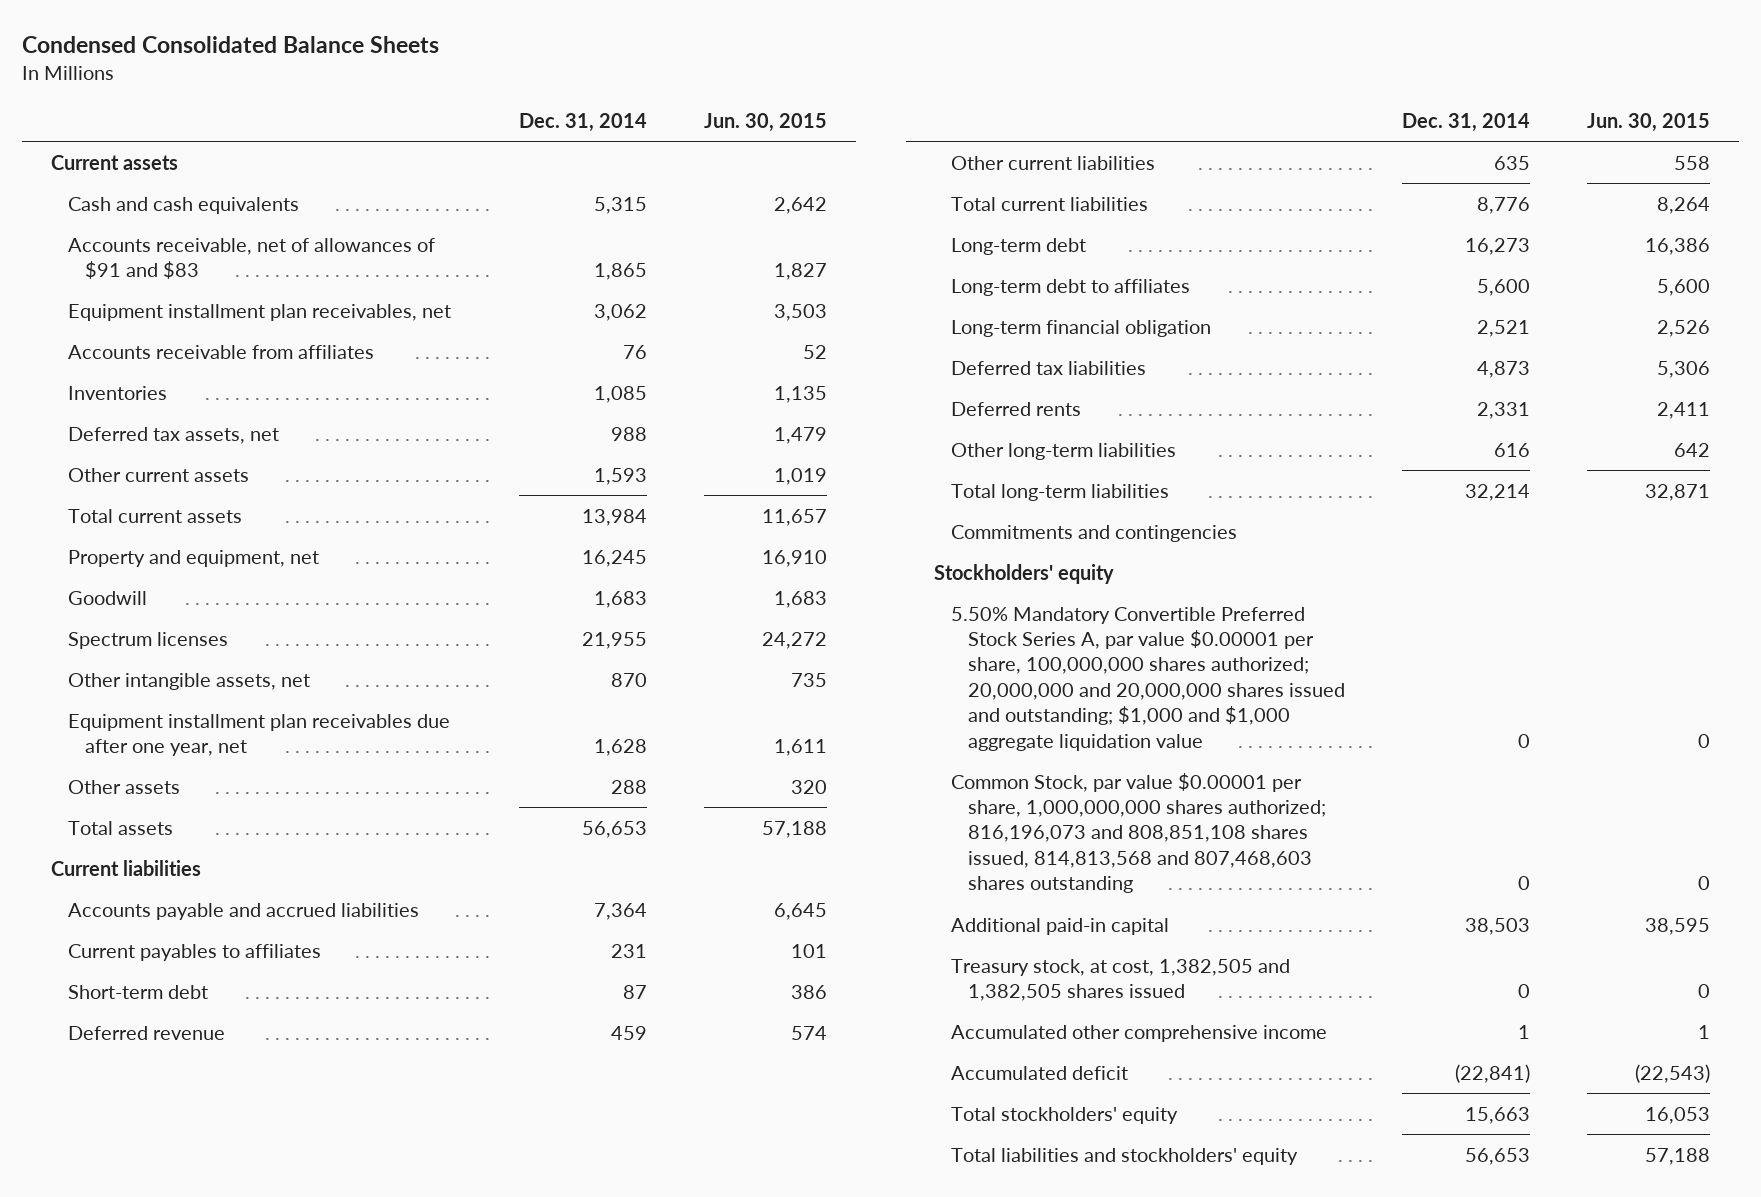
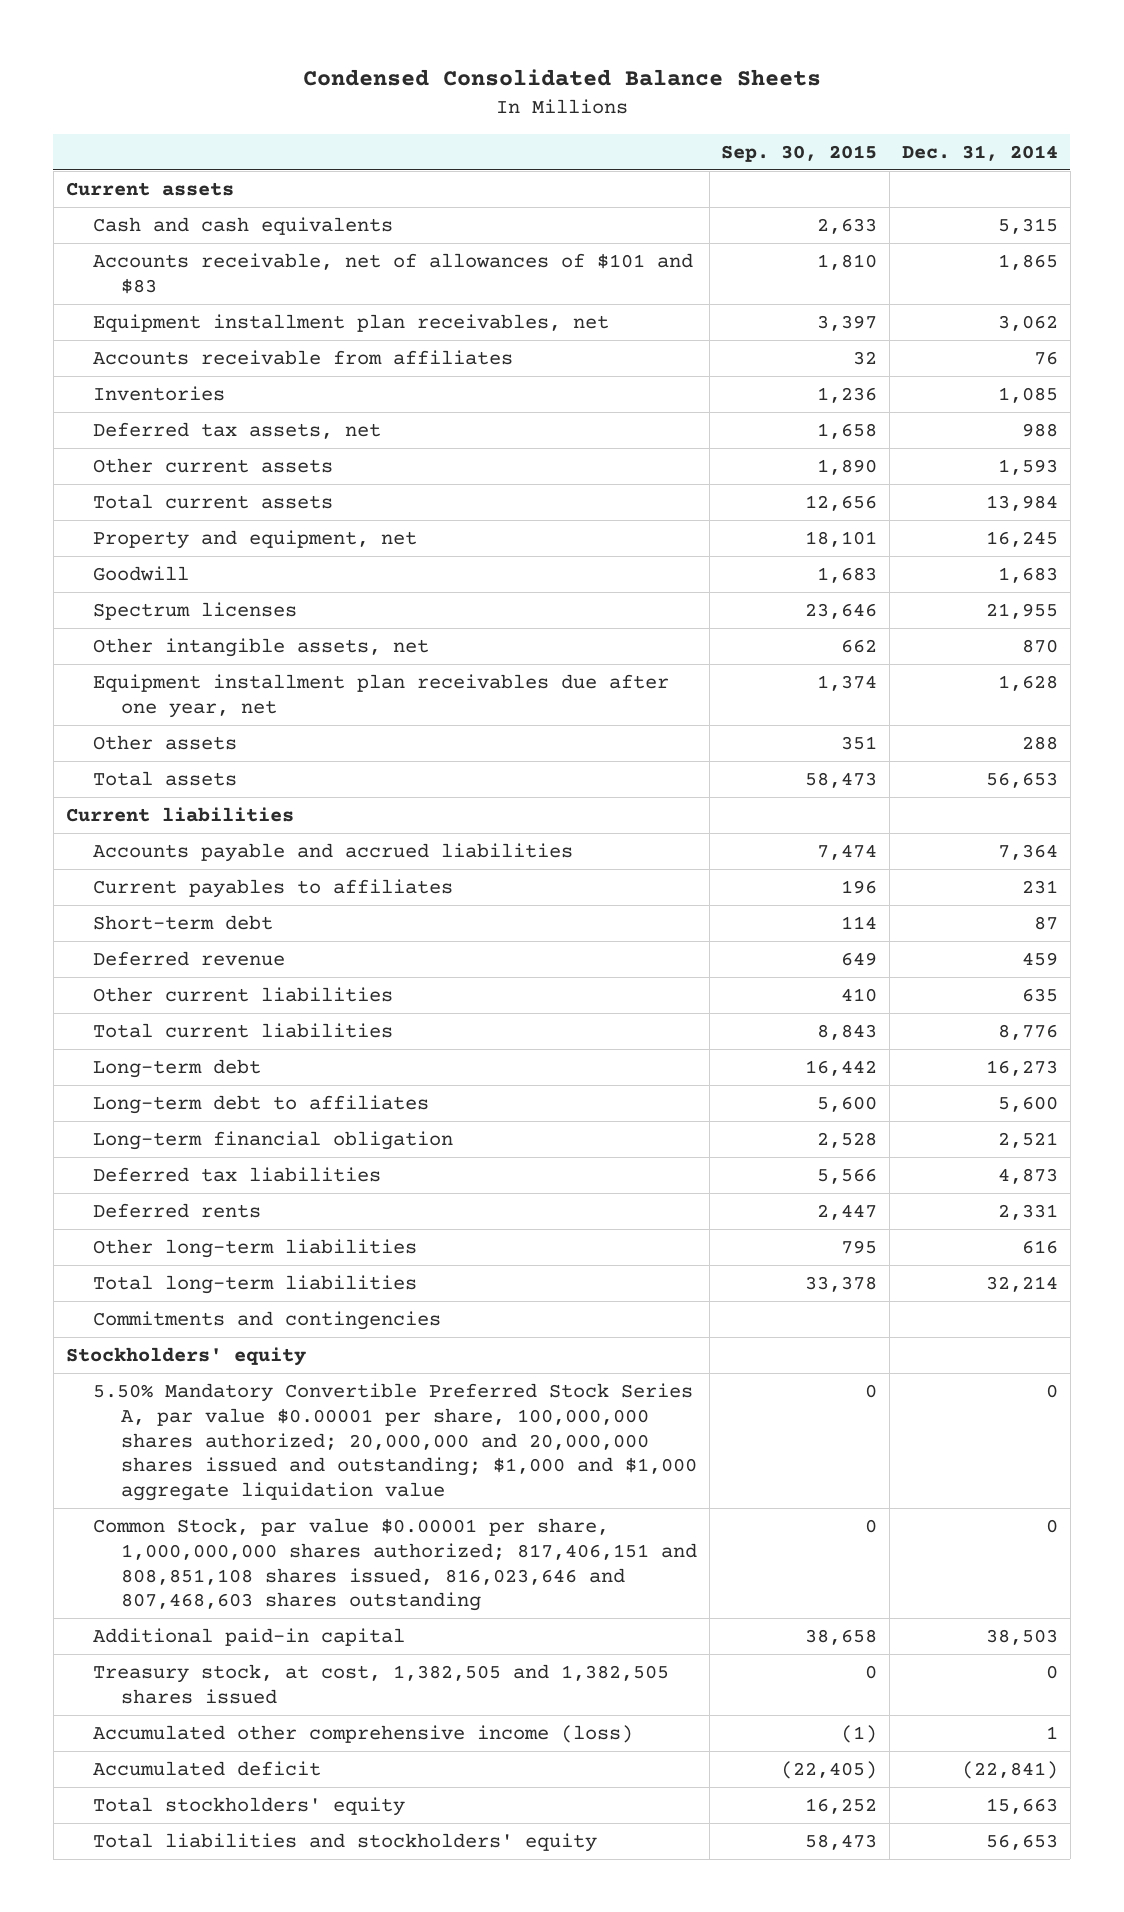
- | Dec. 31, 2014 | Jun. 30, 2015
+ | Sep. 30, 2015 | Dec. 31, 2014
- Accounts receivable, net of allowances of $91 and $83 | 1,865 | 1,827
+ Accounts receivable, net of allowances of $101 and $83 | 1,810 | 1,865
- Common Stock, par value $0.00001 per share, 1,000,000,000 shares authorized; 816,196,073 and 808,851,108 shares issued, 814,813,568 and 807,468,603 shares outstanding | 0 | 0
+ Common Stock, par value $0.00001 per share, 1,000,000,000 shares authorized; 817,406,151 and 808,851,108 shares issued, 816,023,646 and 807,468,603 shares outstanding | 0 | 0
- Accumulated other comprehensive income | 1 | 1
+ Accumulated other comprehensive income (loss) | (1) | 1

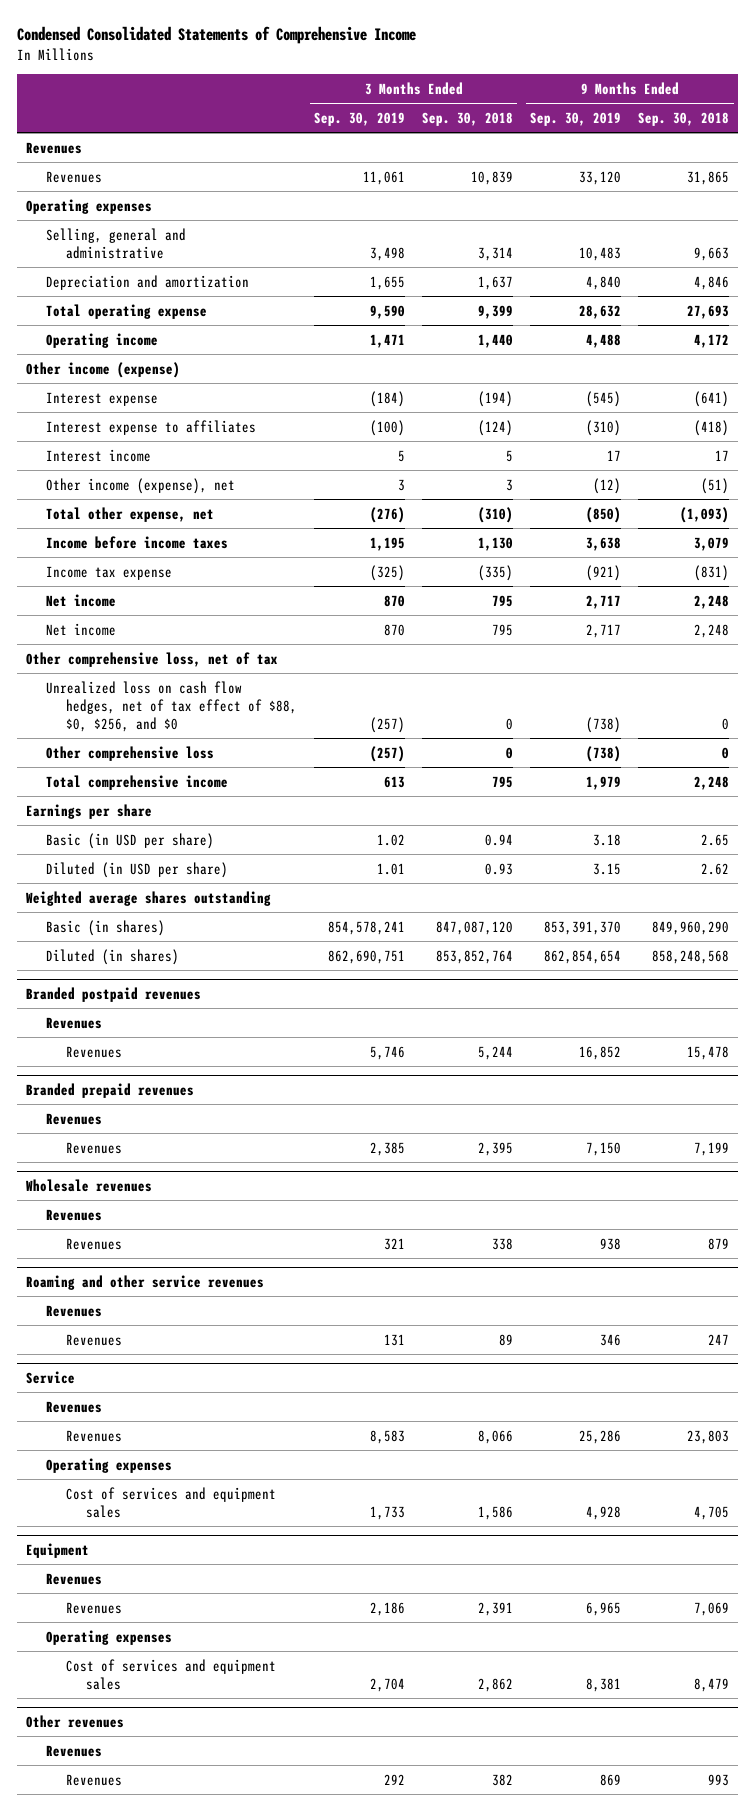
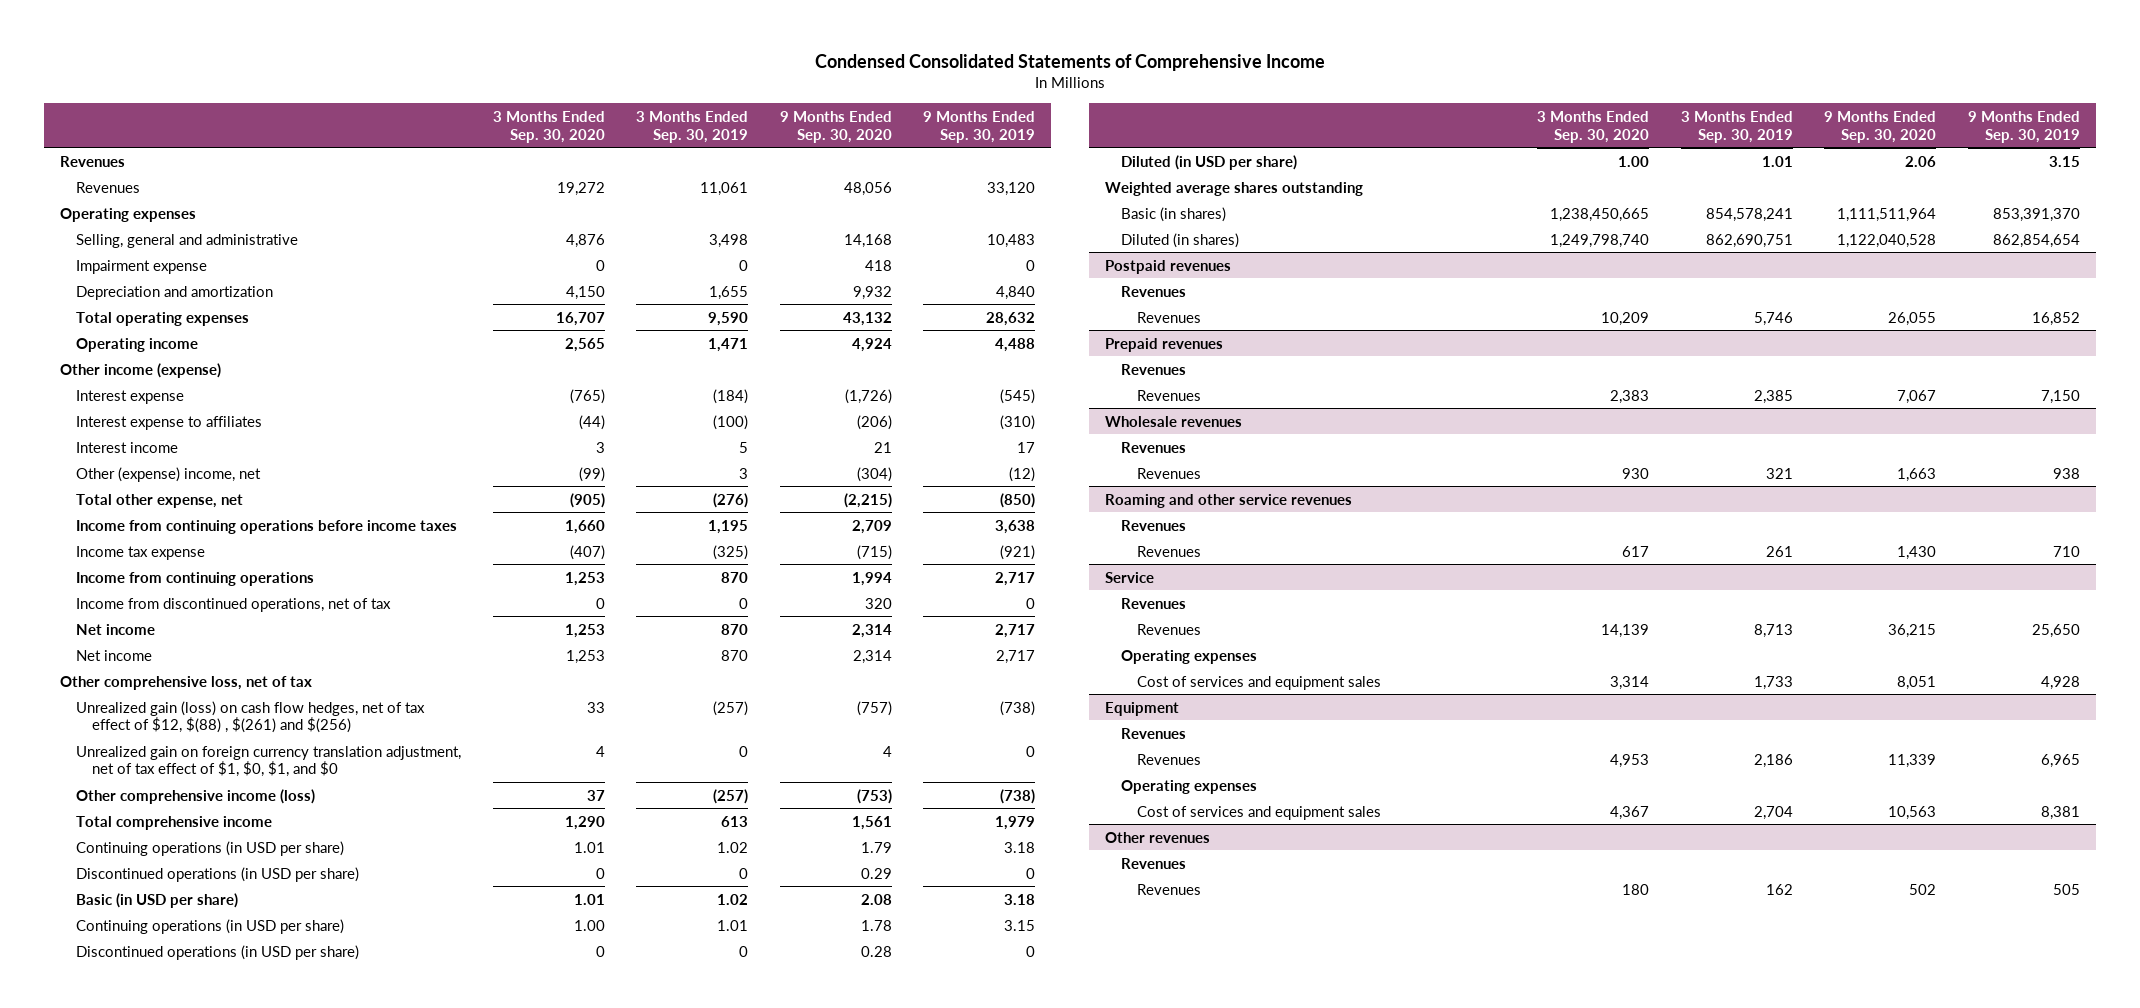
- | 3 Months Ended Sep. 30, 2019 | 3 Months Ended Sep. 30, 2018 | 9 Months Ended Sep. 30, 2019 | 9 Months Ended Sep. 30, 2018
+ | 3 Months Ended Sep. 30, 2020 | 3 Months Ended Sep. 30, 2019 | 9 Months Ended Sep. 30, 2020 | 9 Months Ended Sep. 30, 2019
+ Impairment expense | 0 | 0 | 418 | 0
- Total operating expense | 9,590 | 9,399 | 28,632 | 27,693
+ Total operating expenses | 16,707 | 9,590 | 43,132 | 28,632
- Other income (expense), net | 3 | 3 | (12) | (51)
+ Other (expense) income, net | (99) | 3 | (304) | (12)
- Income before income taxes | 1,195 | 1,130 | 3,638 | 3,079
+ Income from continuing operations before income taxes | 1,660 | 1,195 | 2,709 | 3,638
+ Income from continuing operations | 1,253 | 870 | 1,994 | 2,717
+ Income from discontinued operations, net of tax | 0 | 0 | 320 | 0
- Unrealized loss on cash flow hedges, net of tax effect of $88, $0, $256, and $0 | (257) | 0 | (738) | 0
- Other comprehensive loss | (257) | 0 | (738) | 0
+ Unrealized gain (loss) on cash flow hedges, net of tax effect of $12, $(88) , $(261) and $(256) | 33 | (257) | (757) | (738)
+ Unrealized gain on foreign currency translation adjustment, net of tax effect of $1, $0, $1, and $0 | 4 | 0 | 4 | 0
+ Other comprehensive income (loss) | 37 | (257) | (753) | (738)
- Earnings per share
+ Continuing operations (in USD per share) | 1.01 | 1.02 | 1.79 | 3.18
+ Discontinued operations (in USD per share) | 0 | 0 | 0.29 | 0
+ Continuing operations (in USD per share) | 1.00 | 1.01 | 1.78 | 3.15
+ Discontinued operations (in USD per share) | 0 | 0 | 0.28 | 0
- Branded postpaid revenues
+ Postpaid revenues
- Branded prepaid revenues
+ Prepaid revenues
@ Roaming and other service revenues
- Revenues | 131 | 89 | 346 | 247
+ Revenues | 617 | 261 | 1,430 | 710
@ Service
- Revenues | 8,583 | 8,066 | 25,286 | 23,803
+ Revenues | 14,139 | 8,713 | 36,215 | 25,650
@ Other revenues
- Revenues | 292 | 382 | 869 | 993
+ Revenues | 180 | 162 | 502 | 505

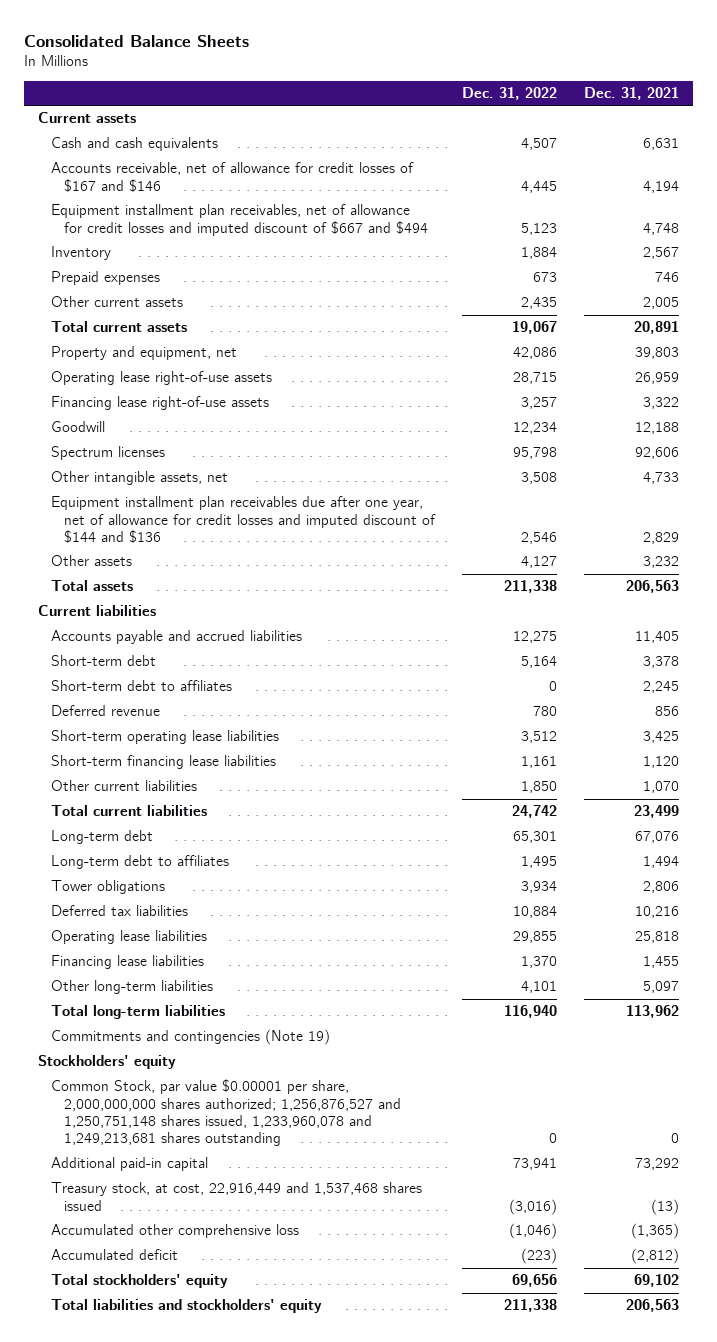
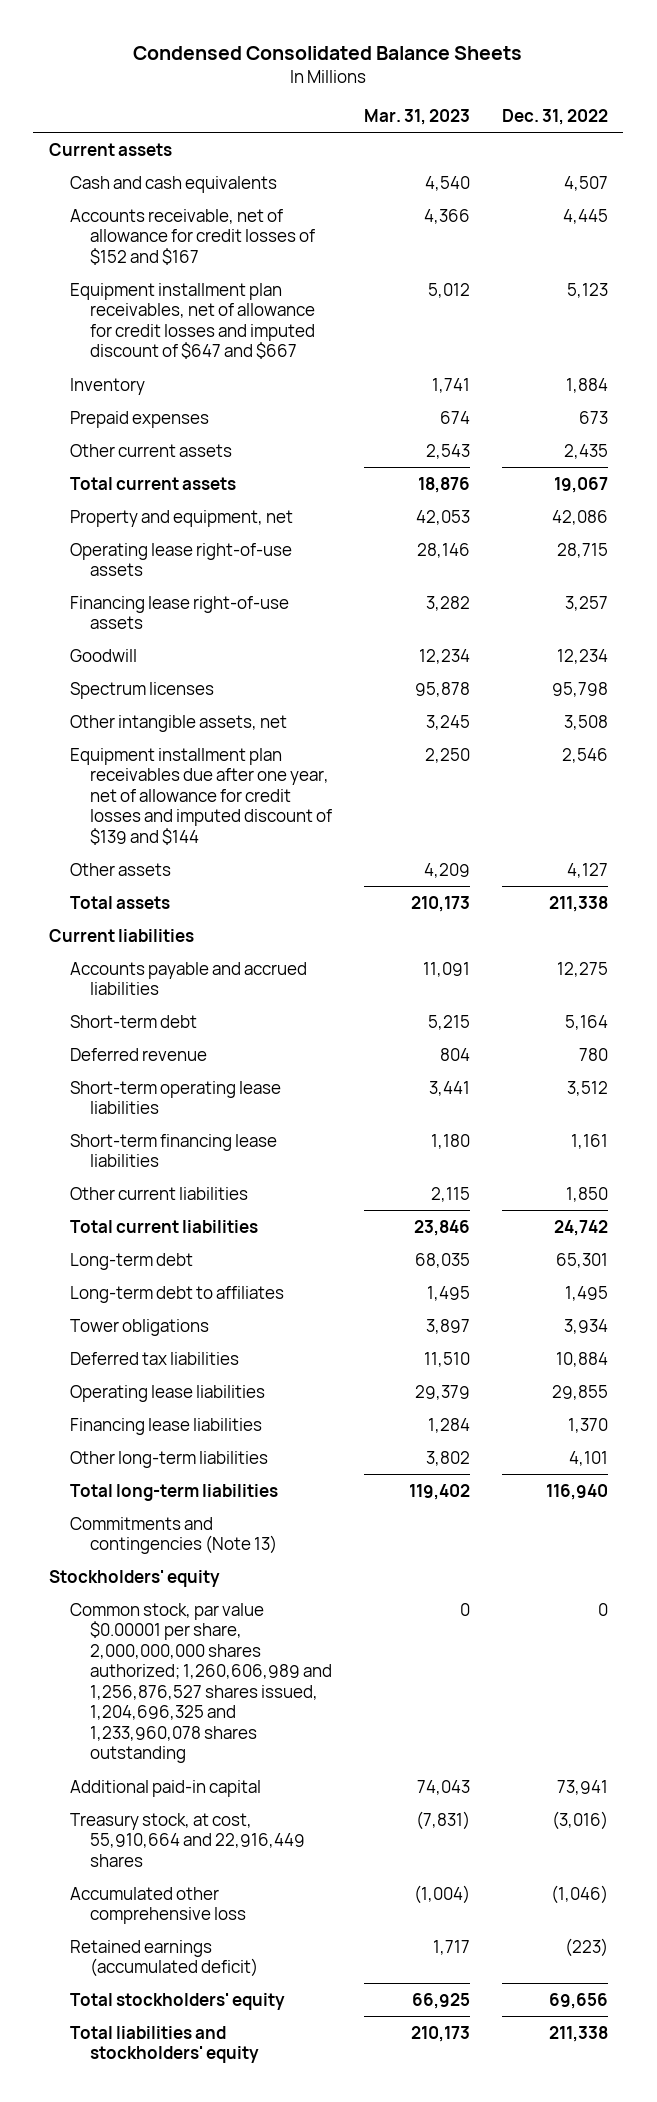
- Consolidated Balance Sheets
+ Condensed Consolidated Balance Sheets
- | Dec. 31, 2022 | Dec. 31, 2021
+ | Mar. 31, 2023 | Dec. 31, 2022
- Accounts receivable, net of allowance for credit losses of $167 and $146 | 4,445 | 4,194
- Equipment installment plan receivables, net of allowance for credit losses and imputed discount of $667 and $494 | 5,123 | 4,748
+ Accounts receivable, net of allowance for credit losses of $152 and $167 | 4,366 | 4,445
+ Equipment installment plan receivables, net of allowance for credit losses and imputed discount of $647 and $667 | 5,012 | 5,123
- Equipment installment plan receivables due after one year, net of allowance for credit losses and imputed discount of $144 and $136 | 2,546 | 2,829
+ Equipment installment plan receivables due after one year, net of allowance for credit losses and imputed discount of $139 and $144 | 2,250 | 2,546
- Short-term debt to affiliates | 0 | 2,245
- Commitments and contingencies (Note 19)
+ Commitments and contingencies (Note 13)
- Common Stock, par value $0.00001 per share, 2,000,000,000 shares authorized; 1,256,876,527 and 1,250,751,148 shares issued, 1,233,960,078 and 1,249,213,681 shares outstanding | 0 | 0
+ Common stock, par value $0.00001 per share, 2,000,000,000 shares authorized; 1,260,606,989 and 1,256,876,527 shares issued, 1,204,696,325 and 1,233,960,078 shares outstanding | 0 | 0
- Treasury stock, at cost, 22,916,449 and 1,537,468 shares issued | (3,016) | (13)
+ Treasury stock, at cost, 55,910,664 and 22,916,449 shares | (7,831) | (3,016)
- Accumulated deficit | (223) | (2,812)
+ Retained earnings (accumulated deficit) | 1,717 | (223)

